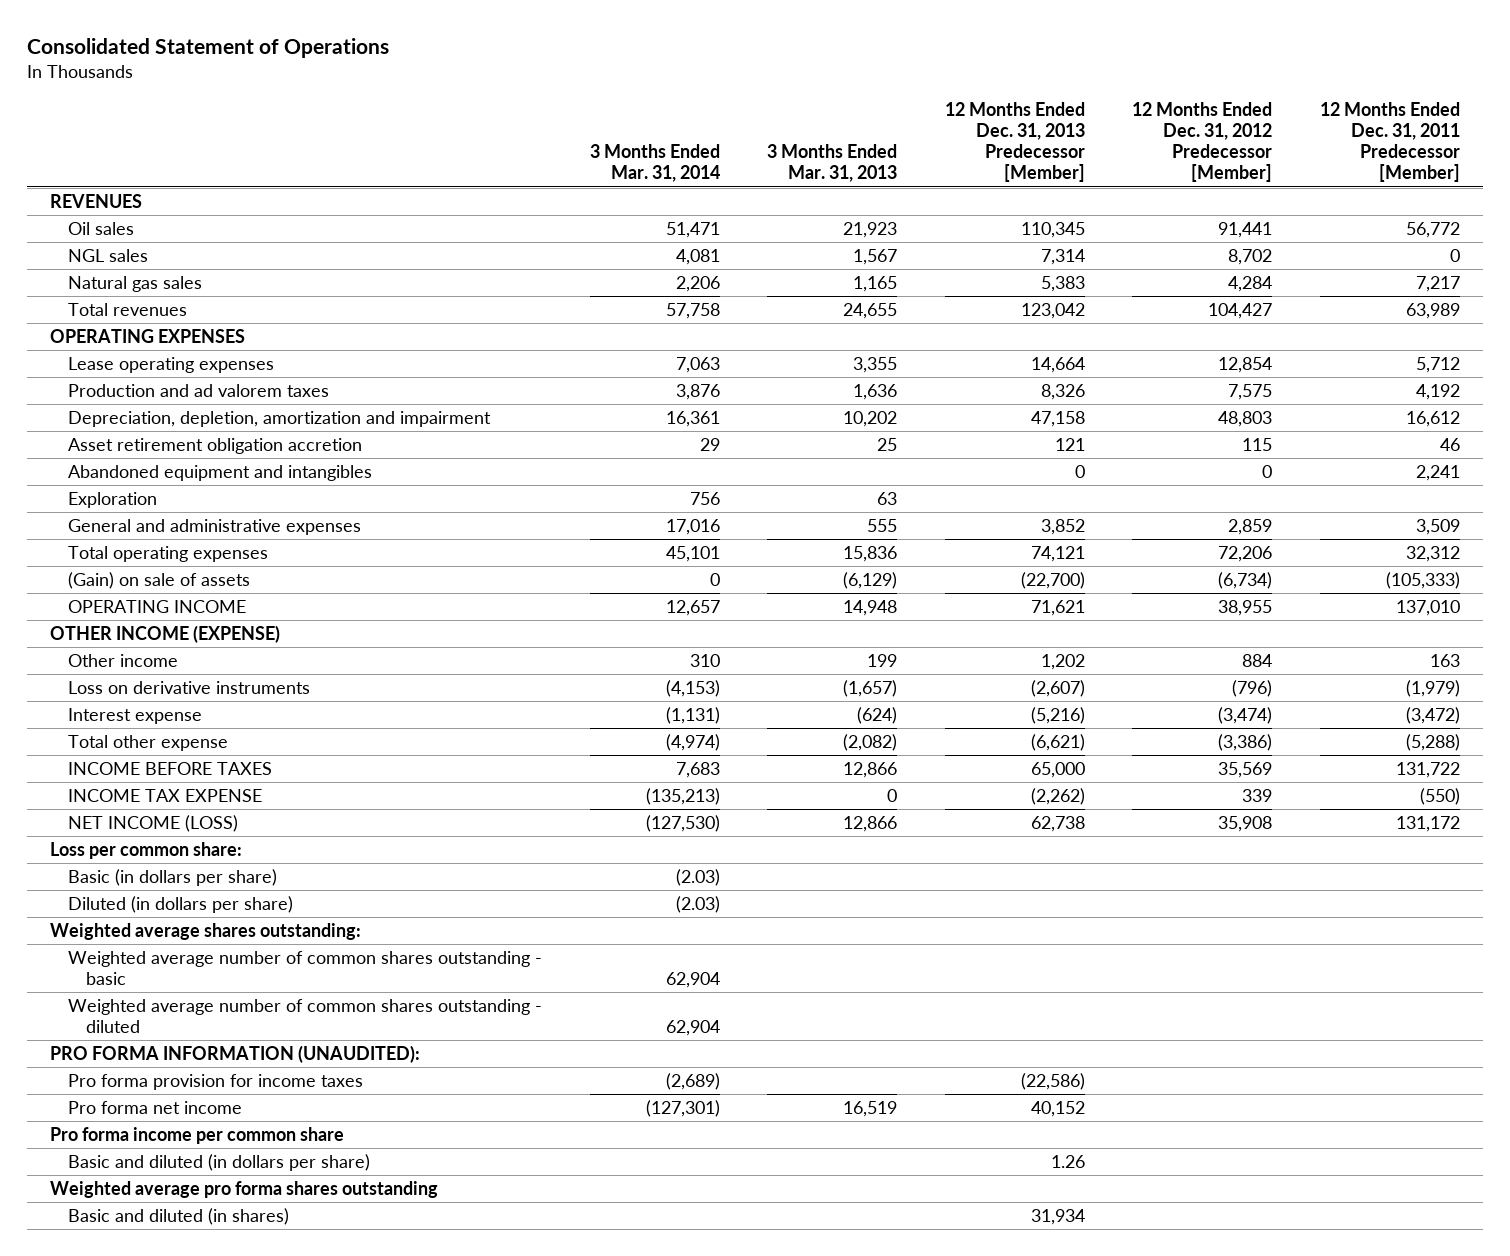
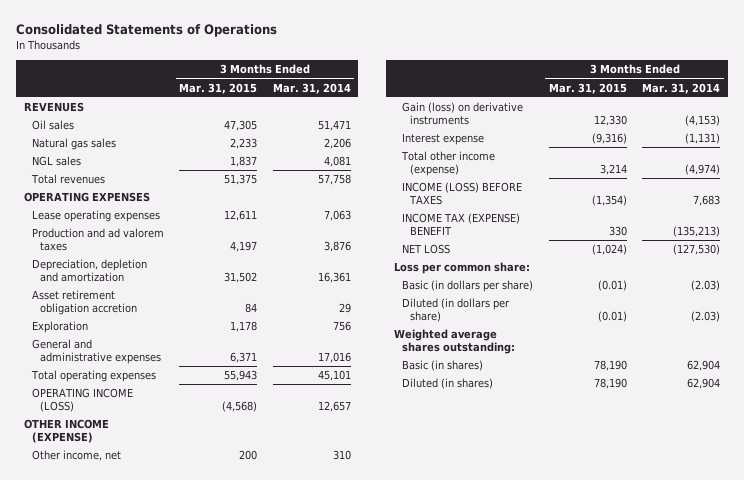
- Consolidated Statement of Operations
+ Consolidated Statements of Operations
- | 3 Months Ended Mar. 31, 2014 | 3 Months Ended Mar. 31, 2013 | 12 Months Ended Dec. 31, 2013 Predecessor [Member] | 12 Months Ended Dec. 31, 2012 Predecessor [Member] | 12 Months Ended Dec. 31, 2011 Predecessor [Member]
+ | 3 Months Ended Mar. 31, 2015 | 3 Months Ended Mar. 31, 2014
moved down: NGL sales | 1,837 | 4,081
- Depreciation, depletion, amortization and impairment | 16,361 | 10,202 | 47,158 | 48,803 | 16,612
+ Depreciation, depletion and amortization | 31,502 | 16,361
- Abandoned equipment and intangibles | | | 0 | 0 | 2,241
- (Gain) on sale of assets | 0 | (6,129) | (22,700) | (6,734) | (105,333)
- OPERATING INCOME | 12,657 | 14,948 | 71,621 | 38,955 | 137,010
+ OPERATING INCOME (LOSS) | (4,568) | 12,657
- Other income | 310 | 199 | 1,202 | 884 | 163
- Loss on derivative instruments | (4,153) | (1,657) | (2,607) | (796) | (1,979)
+ Other income, net | 200 | 310
+ Gain (loss) on derivative instruments | 12,330 | (4,153)
- Total other expense | (4,974) | (2,082) | (6,621) | (3,386) | (5,288)
- INCOME BEFORE TAXES | 7,683 | 12,866 | 65,000 | 35,569 | 131,722
- INCOME TAX EXPENSE | (135,213) | 0 | (2,262) | 339 | (550)
- NET INCOME (LOSS) | (127,530) | 12,866 | 62,738 | 35,908 | 131,172
+ Total other income (expense) | 3,214 | (4,974)
+ INCOME (LOSS) BEFORE TAXES | (1,354) | 7,683
+ INCOME TAX (EXPENSE) BENEFIT | 330 | (135,213)
+ NET LOSS | (1,024) | (127,530)
- Weighted average number of common shares outstanding - basic | 62,904 | | | |
- Weighted average number of common shares outstanding - diluted | 62,904 | | | |
- PRO FORMA INFORMATION (UNAUDITED):
- Pro forma provision for income taxes | (2,689) | | (22,586) | |
- Pro forma net income | (127,301) | 16,519 | 40,152 | |
- Pro forma income per common share
- Basic and diluted (in dollars per share) | | | 1.26 | |
- Weighted average pro forma shares outstanding
- Basic and diluted (in shares) | | | 31,934 | |
+ Basic (in shares) | 78,190 | 62,904
+ Diluted (in shares) | 78,190 | 62,904

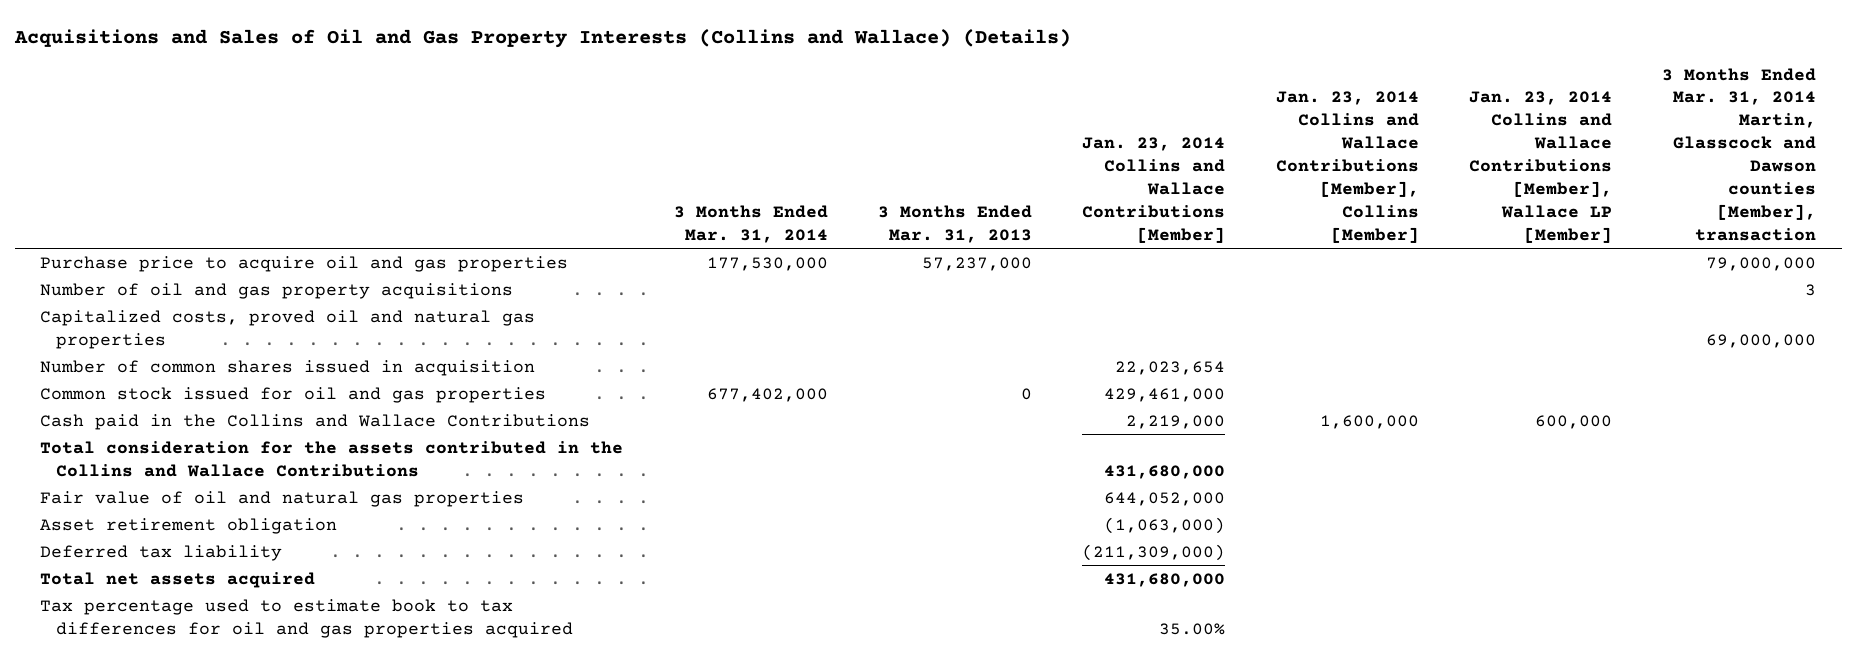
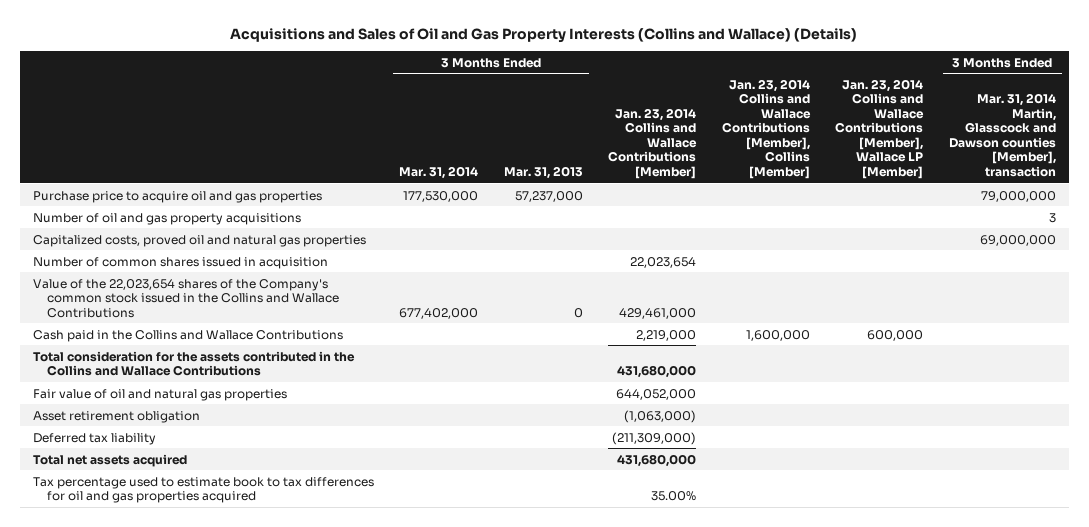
- Common stock issued for oil and gas properties | 677,402,000 | 0 | 429,461,000 | | |
+ Value of the 22,023,654 shares of the Company's common stock issued in the Collins and Wallace Contributions | 677,402,000 | 0 | 429,461,000 | | |

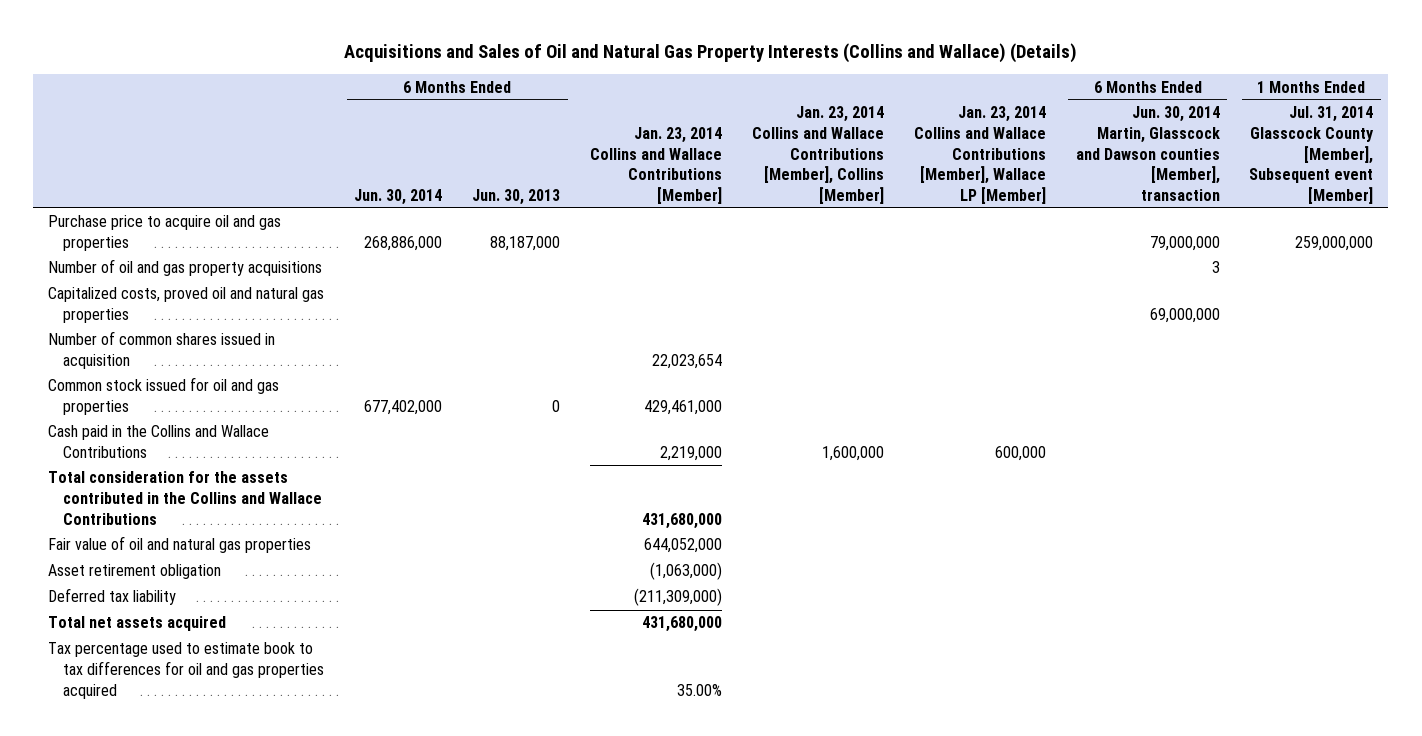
- Acquisitions and Sales of Oil and Gas Property Interests (Collins and Wallace) (Details)
+ Acquisitions and Sales of Oil and Natural Gas Property Interests (Collins and Wallace) (Details)
- | 3 Months Ended Mar. 31, 2014 | 3 Months Ended Mar. 31, 2013 | Jan. 23, 2014 Collins and Wallace Contributions [Member] | Jan. 23, 2014 Collins and Wallace Contributions [Member], Collins [Member] | Jan. 23, 2014 Collins and Wallace Contributions [Member], Wallace LP [Member] | 3 Months Ended Mar. 31, 2014 Martin, Glasscock and Dawson counties [Member], transaction
+ | 6 Months Ended Jun. 30, 2014 | 6 Months Ended Jun. 30, 2013 | Jan. 23, 2014 Collins and Wallace Contributions [Member] | Jan. 23, 2014 Collins and Wallace Contributions [Member], Collins [Member] | Jan. 23, 2014 Collins and Wallace Contributions [Member], Wallace LP [Member] | 6 Months Ended Jun. 30, 2014 Martin, Glasscock and Dawson counties [Member], transaction | 1 Months Ended Jul. 31, 2014 Glasscock County [Member], Subsequent event [Member]
- Value of the 22,023,654 shares of the Company's common stock issued in the Collins and Wallace Contributions | 677,402,000 | 0 | 429,461,000 | | |
+ Common stock issued for oil and gas properties | 677,402,000 | 0 | 429,461,000 | | | |

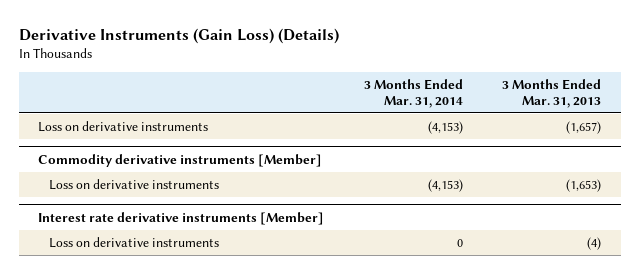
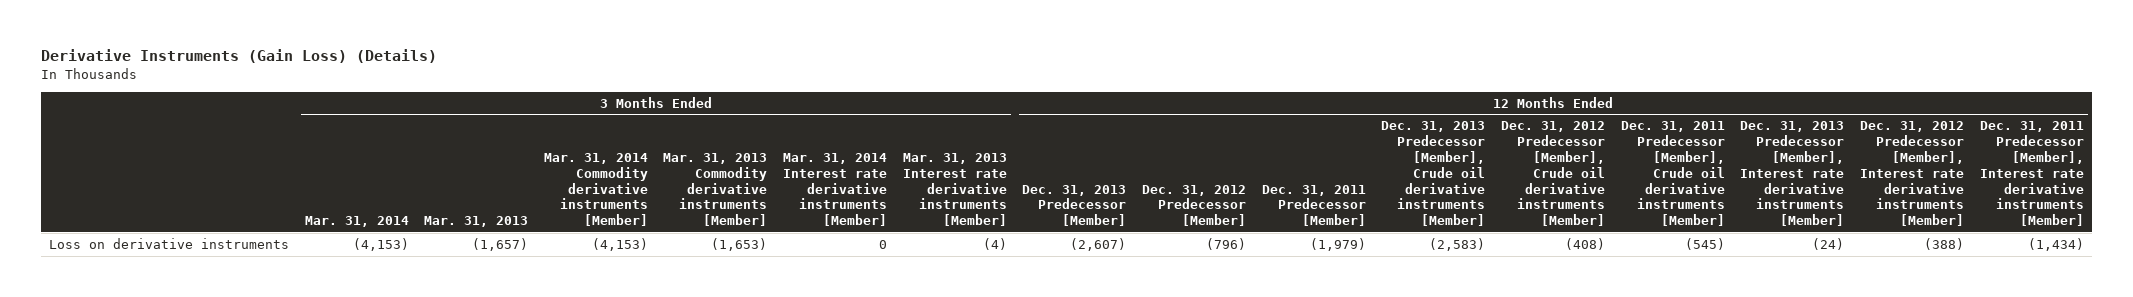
- | 3 Months Ended Mar. 31, 2014 | 3 Months Ended Mar. 31, 2013
+ | 3 Months Ended Mar. 31, 2014 | 3 Months Ended Mar. 31, 2013 | 3 Months Ended Mar. 31, 2014 Commodity derivative instruments [Member] | 3 Months Ended Mar. 31, 2013 Commodity derivative instruments [Member] | 3 Months Ended Mar. 31, 2014 Interest rate derivative instruments [Member] | 3 Months Ended Mar. 31, 2013 Interest rate derivative instruments [Member] | 12 Months Ended Dec. 31, 2013 Predecessor [Member] | 12 Months Ended Dec. 31, 2012 Predecessor [Member] | 12 Months Ended Dec. 31, 2011 Predecessor [Member] | 12 Months Ended Dec. 31, 2013 Predecessor [Member], Crude oil derivative instruments [Member] | 12 Months Ended Dec. 31, 2012 Predecessor [Member], Crude oil derivative instruments [Member] | 12 Months Ended Dec. 31, 2011 Predecessor [Member], Crude oil derivative instruments [Member] | 12 Months Ended Dec. 31, 2013 Predecessor [Member], Interest rate derivative instruments [Member] | 12 Months Ended Dec. 31, 2012 Predecessor [Member], Interest rate derivative instruments [Member] | 12 Months Ended Dec. 31, 2011 Predecessor [Member], Interest rate derivative instruments [Member]
- Commodity derivative instruments [Member]
- Loss on derivative instruments | (4,153) | (1,653)
- Interest rate derivative instruments [Member]
- Loss on derivative instruments | 0 | (4)

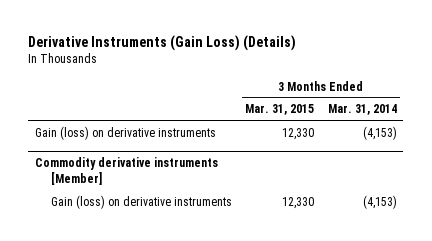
- | 3 Months Ended Mar. 31, 2014 | 3 Months Ended Mar. 31, 2013 | 3 Months Ended Mar. 31, 2014 Commodity derivative instruments [Member] | 3 Months Ended Mar. 31, 2013 Commodity derivative instruments [Member] | 3 Months Ended Mar. 31, 2014 Interest rate derivative instruments [Member] | 3 Months Ended Mar. 31, 2013 Interest rate derivative instruments [Member] | 12 Months Ended Dec. 31, 2013 Predecessor [Member] | 12 Months Ended Dec. 31, 2012 Predecessor [Member] | 12 Months Ended Dec. 31, 2011 Predecessor [Member] | 12 Months Ended Dec. 31, 2013 Predecessor [Member], Crude oil derivative instruments [Member] | 12 Months Ended Dec. 31, 2012 Predecessor [Member], Crude oil derivative instruments [Member] | 12 Months Ended Dec. 31, 2011 Predecessor [Member], Crude oil derivative instruments [Member] | 12 Months Ended Dec. 31, 2013 Predecessor [Member], Interest rate derivative instruments [Member] | 12 Months Ended Dec. 31, 2012 Predecessor [Member], Interest rate derivative instruments [Member] | 12 Months Ended Dec. 31, 2011 Predecessor [Member], Interest rate derivative instruments [Member]
+ | 3 Months Ended Mar. 31, 2015 | 3 Months Ended Mar. 31, 2014
- Loss on derivative instruments | (4,153) | (1,657) | (4,153) | (1,653) | 0 | (4) | (2,607) | (796) | (1,979) | (2,583) | (408) | (545) | (24) | (388) | (1,434)
+ Gain (loss) on derivative instruments | 12,330 | (4,153)
+ Commodity derivative instruments [Member]
+ Gain (loss) on derivative instruments | 12,330 | (4,153)

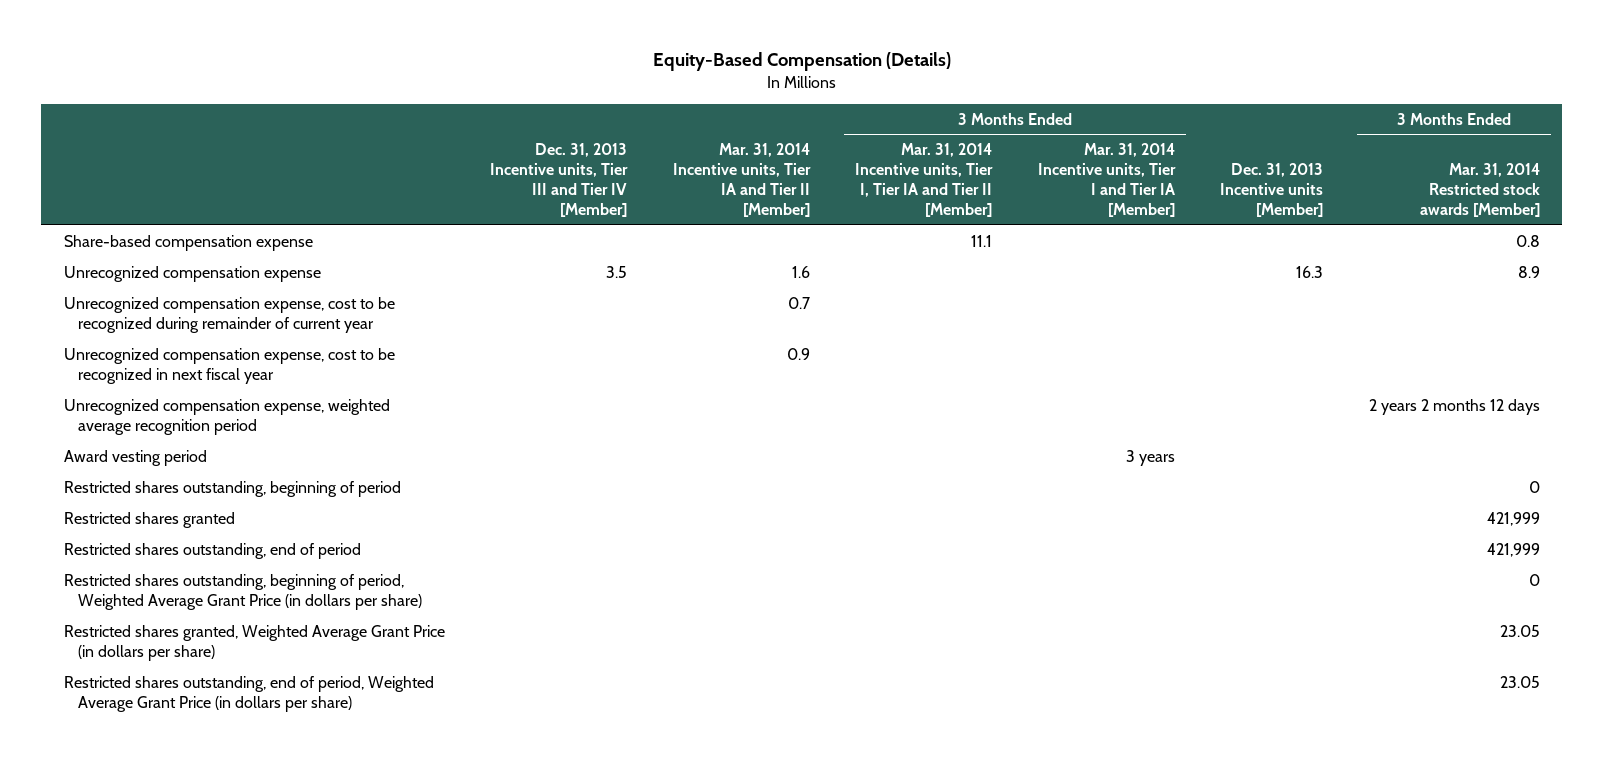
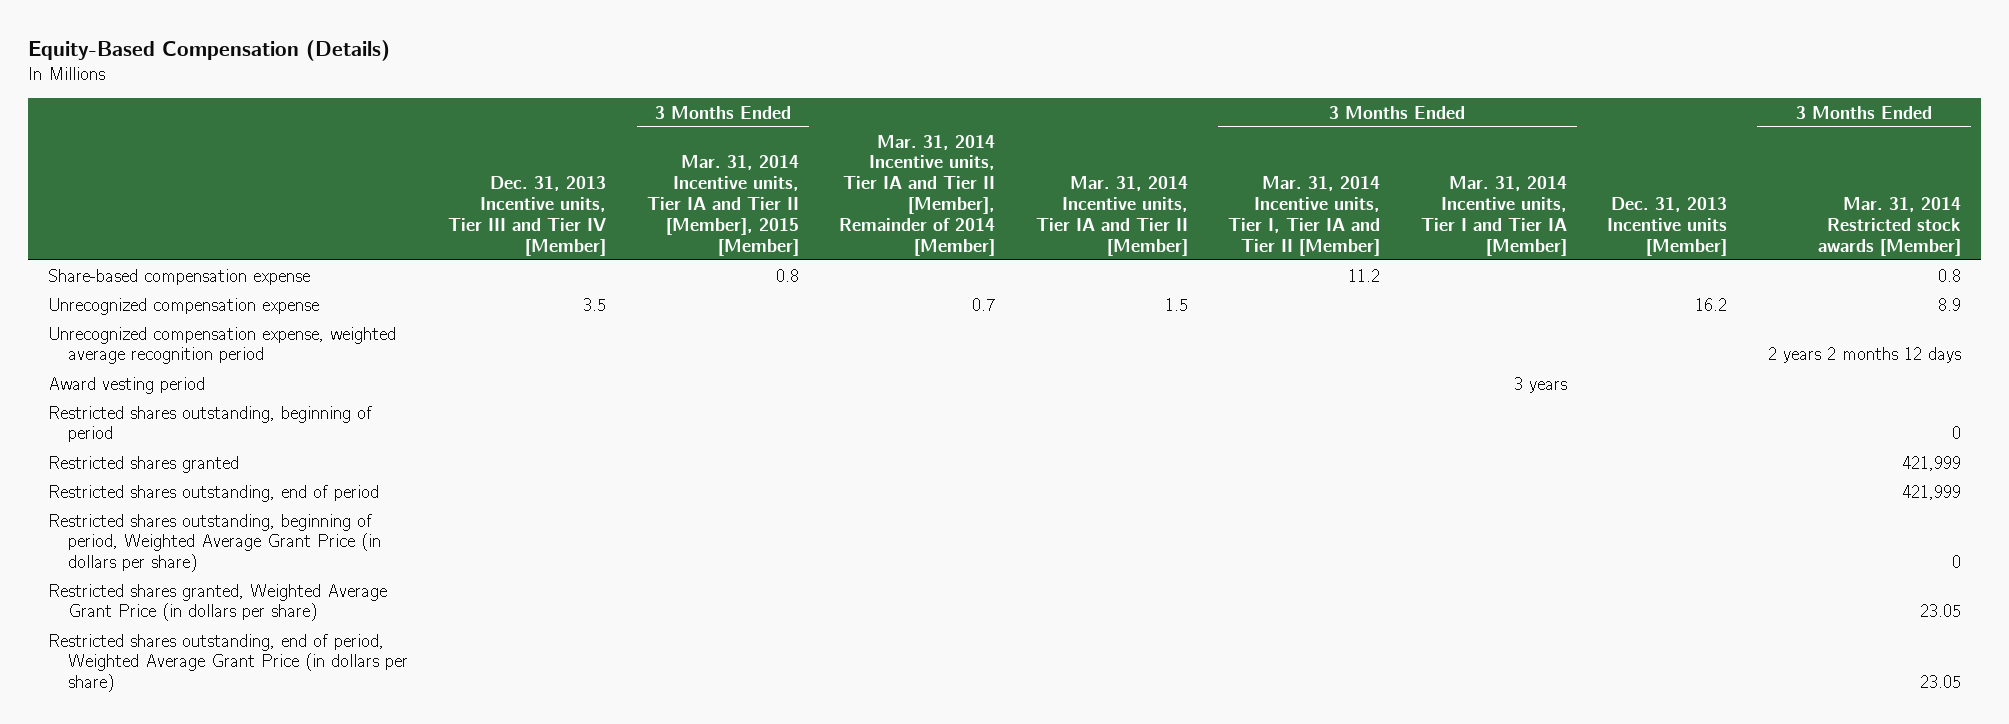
- | Dec. 31, 2013 Incentive units, Tier III and Tier IV [Member] | Mar. 31, 2014 Incentive units, Tier IA and Tier II [Member] | 3 Months Ended Mar. 31, 2014 Incentive units, Tier I, Tier IA and Tier II [Member] | 3 Months Ended Mar. 31, 2014 Incentive units, Tier I and Tier IA [Member] | Dec. 31, 2013 Incentive units [Member] | 3 Months Ended Mar. 31, 2014 Restricted stock awards [Member]
+ | Dec. 31, 2013 Incentive units, Tier III and Tier IV [Member] | 3 Months Ended Mar. 31, 2014 Incentive units, Tier IA and Tier II [Member], 2015 [Member] | Mar. 31, 2014 Incentive units, Tier IA and Tier II [Member], Remainder of 2014 [Member] | Mar. 31, 2014 Incentive units, Tier IA and Tier II [Member] | 3 Months Ended Mar. 31, 2014 Incentive units, Tier I, Tier IA and Tier II [Member] | 3 Months Ended Mar. 31, 2014 Incentive units, Tier I and Tier IA [Member] | Dec. 31, 2013 Incentive units [Member] | 3 Months Ended Mar. 31, 2014 Restricted stock awards [Member]
- Share-based compensation expense | | | 11.1 | | | 0.8
- Unrecognized compensation expense | 3.5 | 1.6 | | | 16.3 | 8.9
- Unrecognized compensation expense, cost to be recognized during remainder of current year | | 0.7 | | | |
- Unrecognized compensation expense, cost to be recognized in next fiscal year | | 0.9 | | | |
+ Share-based compensation expense | | 0.8 | | | 11.2 | | | 0.8
+ Unrecognized compensation expense | 3.5 | | 0.7 | 1.5 | | | 16.2 | 8.9

